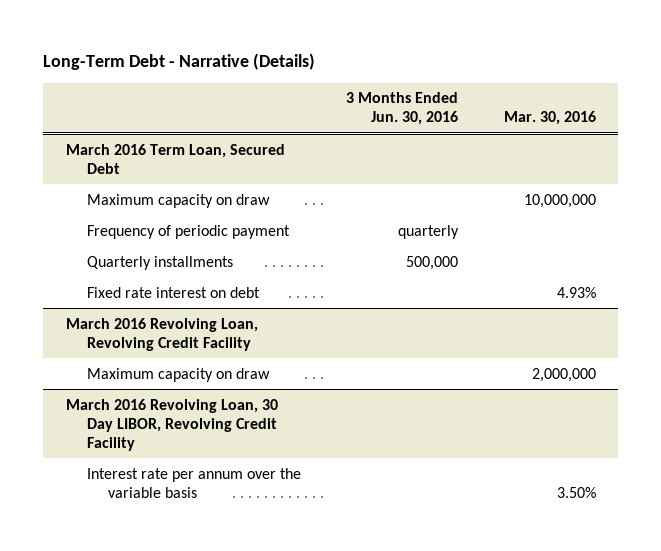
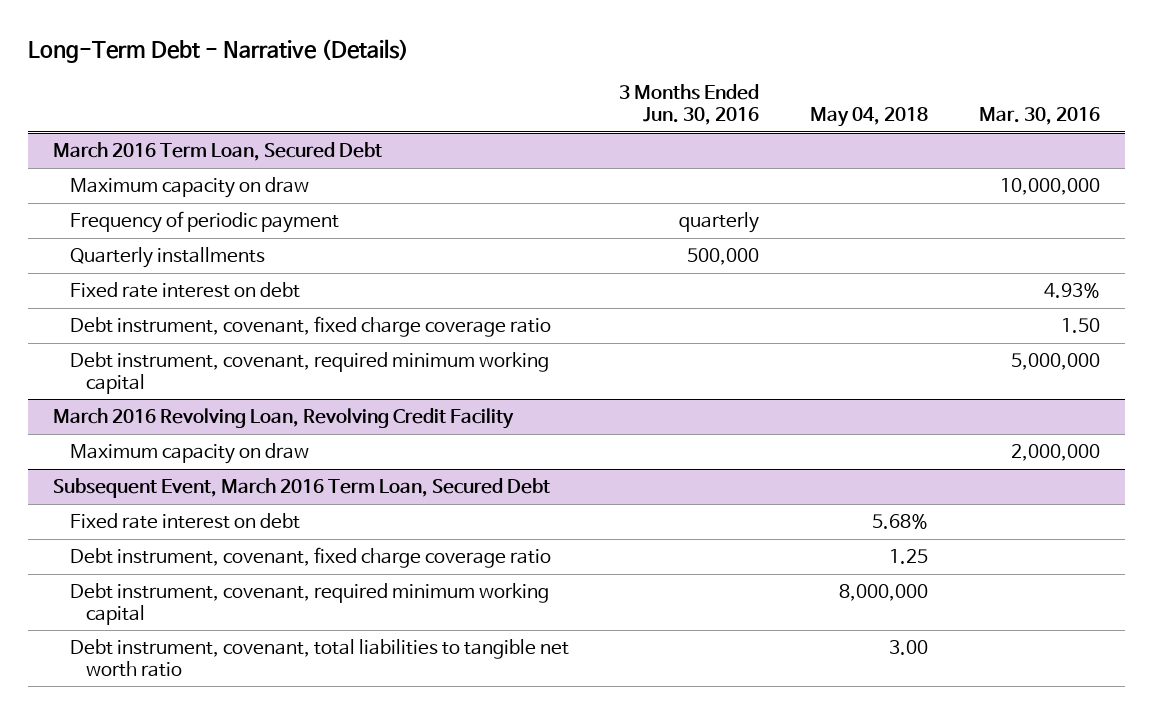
- | 3 Months Ended Jun. 30, 2016 | Mar. 30, 2016
+ | 3 Months Ended Jun. 30, 2016 | May 04, 2018 | Mar. 30, 2016
@ March 2016 Term Loan, Secured Debt
+ Debt instrument, covenant, fixed charge coverage ratio | | | 1.50
+ Debt instrument, covenant, required minimum working capital | | | 5,000,000
- March 2016 Revolving Loan, 30 Day LIBOR, Revolving Credit Facility
- Interest rate per annum over the variable basis | | 3.50%
+ Subsequent Event, March 2016 Term Loan, Secured Debt
+ Fixed rate interest on debt | | 5.68% |
+ Debt instrument, covenant, fixed charge coverage ratio | | 1.25 |
+ Debt instrument, covenant, required minimum working capital | | 8,000,000 |
+ Debt instrument, covenant, total liabilities to tangible net worth ratio | | 3.00 |

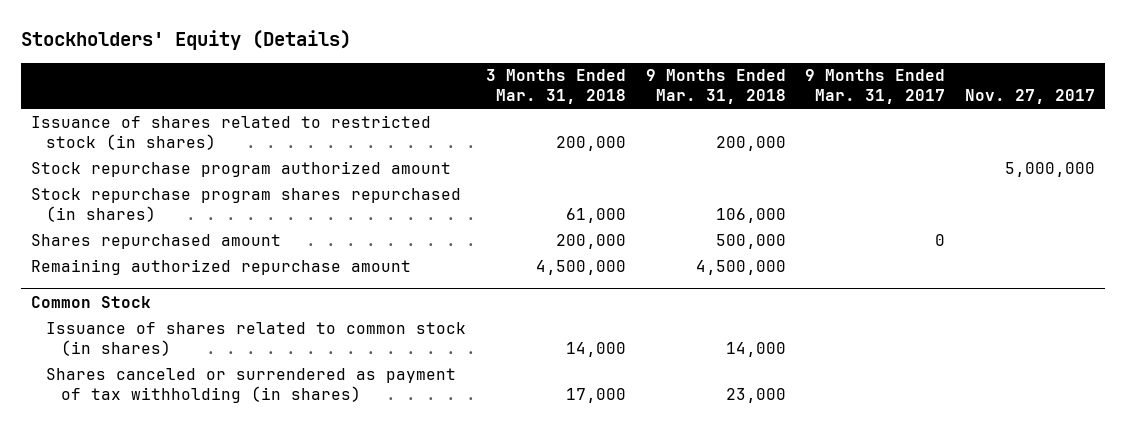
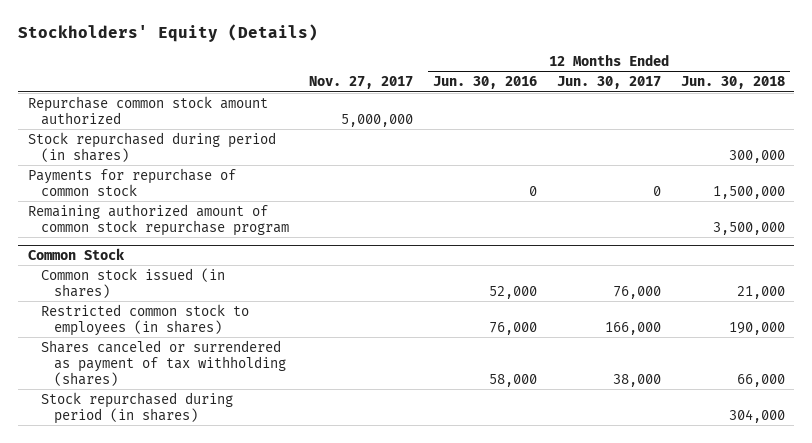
- | 3 Months Ended Mar. 31, 2018 | 9 Months Ended Mar. 31, 2018 | 9 Months Ended Mar. 31, 2017 | Nov. 27, 2017
+ | Nov. 27, 2017 | 12 Months Ended Jun. 30, 2016 | 12 Months Ended Jun. 30, 2017 | 12 Months Ended Jun. 30, 2018
- Issuance of shares related to restricted stock (in shares) | 200,000 | 200,000 | |
- Stock repurchase program authorized amount | | | | 5,000,000
- Stock repurchase program shares repurchased (in shares) | 61,000 | 106,000 | |
- Shares repurchased amount | 200,000 | 500,000 | 0 |
- Remaining authorized repurchase amount | 4,500,000 | 4,500,000 | |
+ Repurchase common stock amount authorized | 5,000,000 | | |
+ Stock repurchased during period (in shares) | | | | 300,000
+ Payments for repurchase of common stock | | 0 | 0 | 1,500,000
+ Remaining authorized amount of common stock repurchase program | | | | 3,500,000
@ Common Stock
- Issuance of shares related to common stock (in shares) | 14,000 | 14,000 | |
- Shares canceled or surrendered as payment of tax withholding (in shares) | 17,000 | 23,000 | |
+ Common stock issued (in shares) | | 52,000 | 76,000 | 21,000
+ Restricted common stock to employees (in shares) | | 76,000 | 166,000 | 190,000
+ Shares canceled or surrendered as payment of tax withholding (shares) | | 58,000 | 38,000 | 66,000
+ Stock repurchased during period (in shares) | | | | 304,000

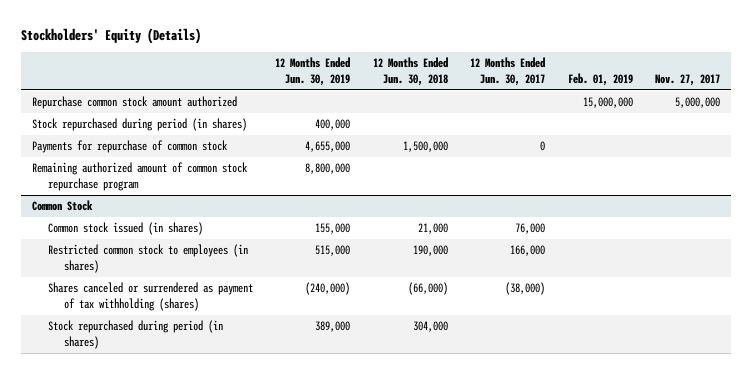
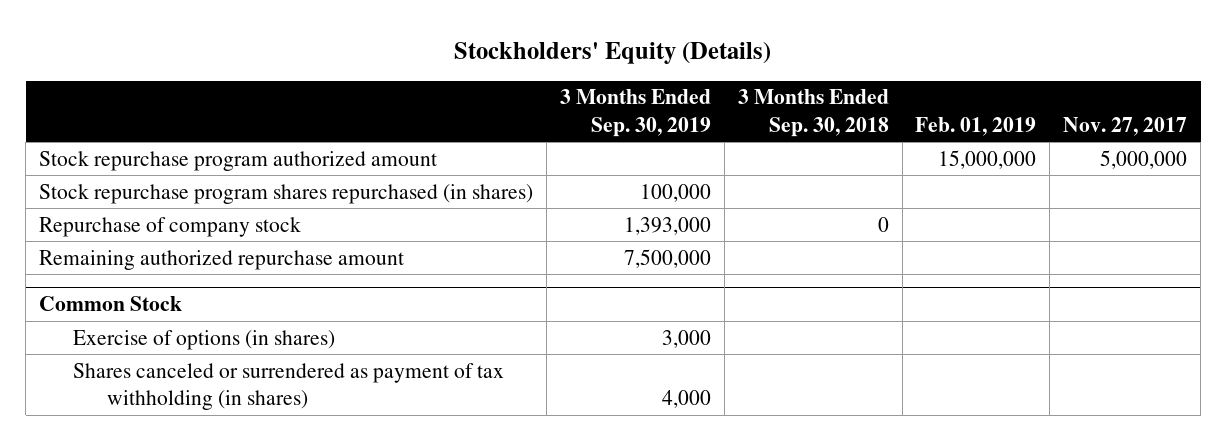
- | 12 Months Ended Jun. 30, 2019 | 12 Months Ended Jun. 30, 2018 | 12 Months Ended Jun. 30, 2017 | Feb. 01, 2019 | Nov. 27, 2017
+ | 3 Months Ended Sep. 30, 2019 | 3 Months Ended Sep. 30, 2018 | Feb. 01, 2019 | Nov. 27, 2017
- Repurchase common stock amount authorized | | | | 15,000,000 | 5,000,000
- Stock repurchased during period (in shares) | 400,000 | | | |
- Payments for repurchase of common stock | 4,655,000 | 1,500,000 | 0 | |
- Remaining authorized amount of common stock repurchase program | 8,800,000 | | | |
+ Stock repurchase program authorized amount | | | 15,000,000 | 5,000,000
+ Stock repurchase program shares repurchased (in shares) | 100,000 | | |
+ Repurchase of company stock | 1,393,000 | 0 | |
+ Remaining authorized repurchase amount | 7,500,000 | | |
@ Common Stock
- Common stock issued (in shares) | 155,000 | 21,000 | 76,000 | |
- Restricted common stock to employees (in shares) | 515,000 | 190,000 | 166,000 | |
- Shares canceled or surrendered as payment of tax withholding (shares) | (240,000) | (66,000) | (38,000) | |
- Stock repurchased during period (in shares) | 389,000 | 304,000 | | |
+ Exercise of options (in shares) | 3,000 | | |
+ Shares canceled or surrendered as payment of tax withholding (in shares) | 4,000 | | |

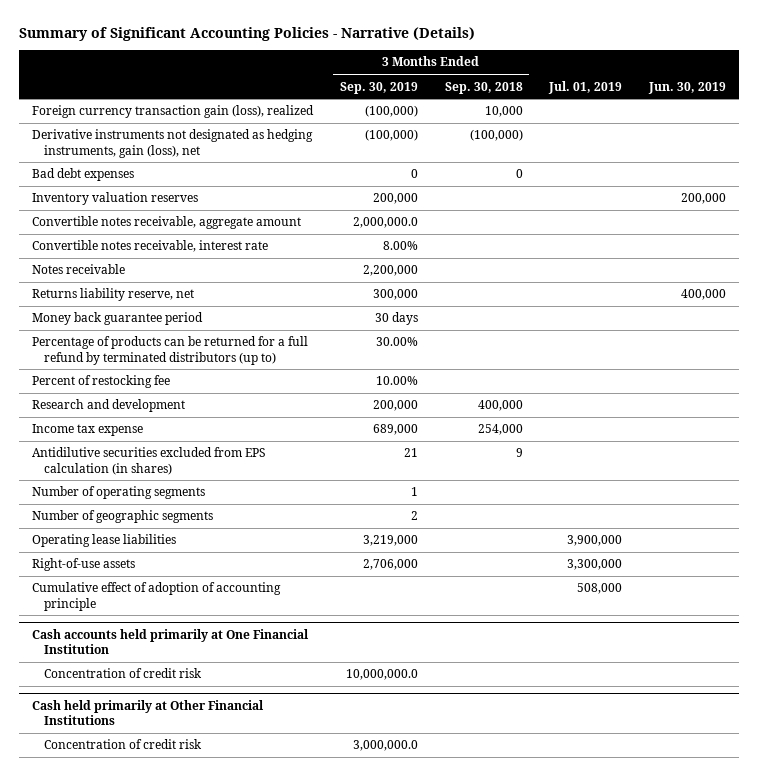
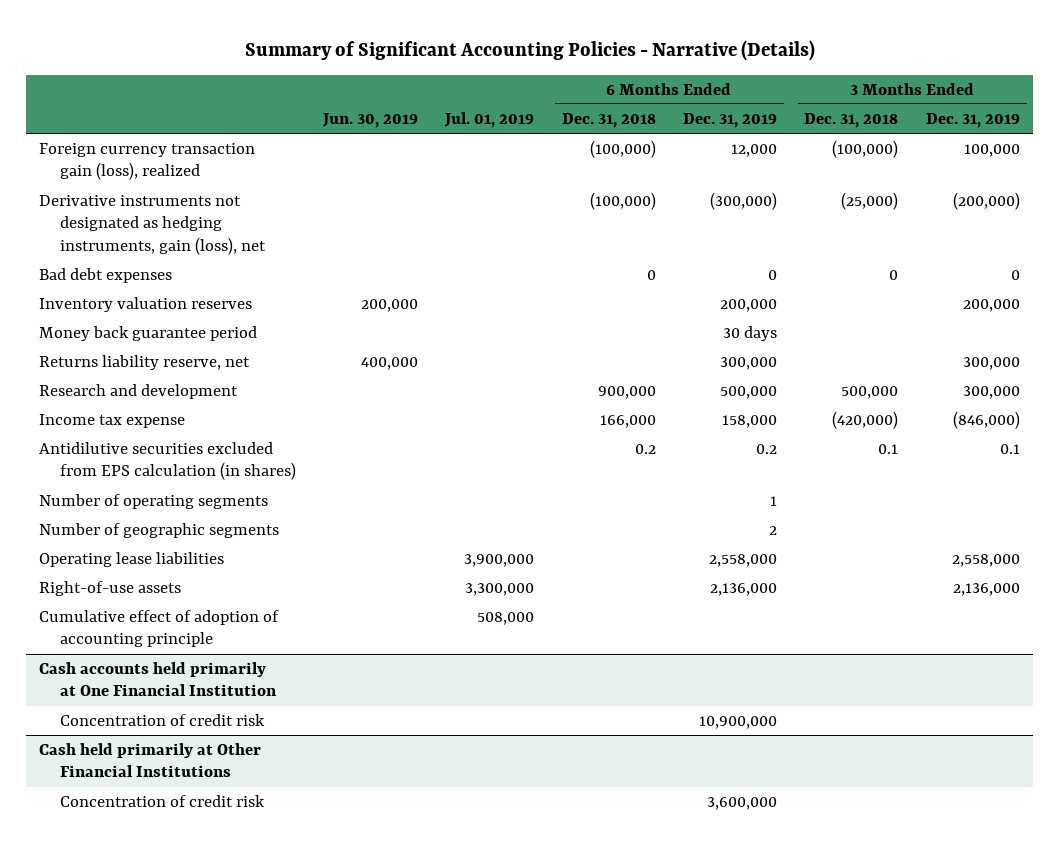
- | 3 Months Ended Sep. 30, 2019 | 3 Months Ended Sep. 30, 2018 | Jul. 01, 2019 | Jun. 30, 2019
+ | Jun. 30, 2019 | Jul. 01, 2019 | 6 Months Ended Dec. 31, 2018 | 6 Months Ended Dec. 31, 2019 | 3 Months Ended Dec. 31, 2018 | 3 Months Ended Dec. 31, 2019
- Convertible notes receivable, aggregate amount | 2,000,000.0 | | |
- Convertible notes receivable, interest rate | 8.00% | | |
- Notes receivable | 2,200,000 | | |
- Percentage of products can be returned for a full refund by terminated distributors (up to) | 30.00% | | |
- Percent of restocking fee | 10.00% | | |
moved down: Returns liability reserve, net | 400,000 | | | 300,000 | | 300,000

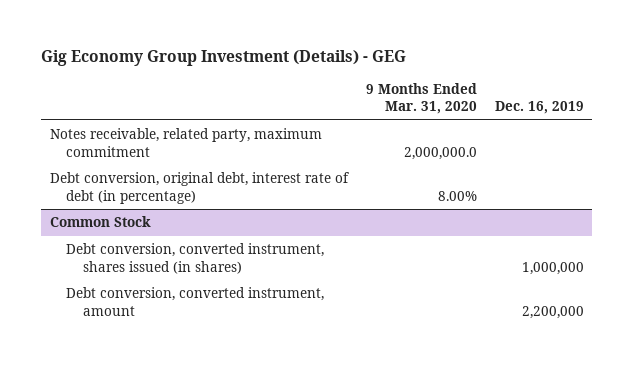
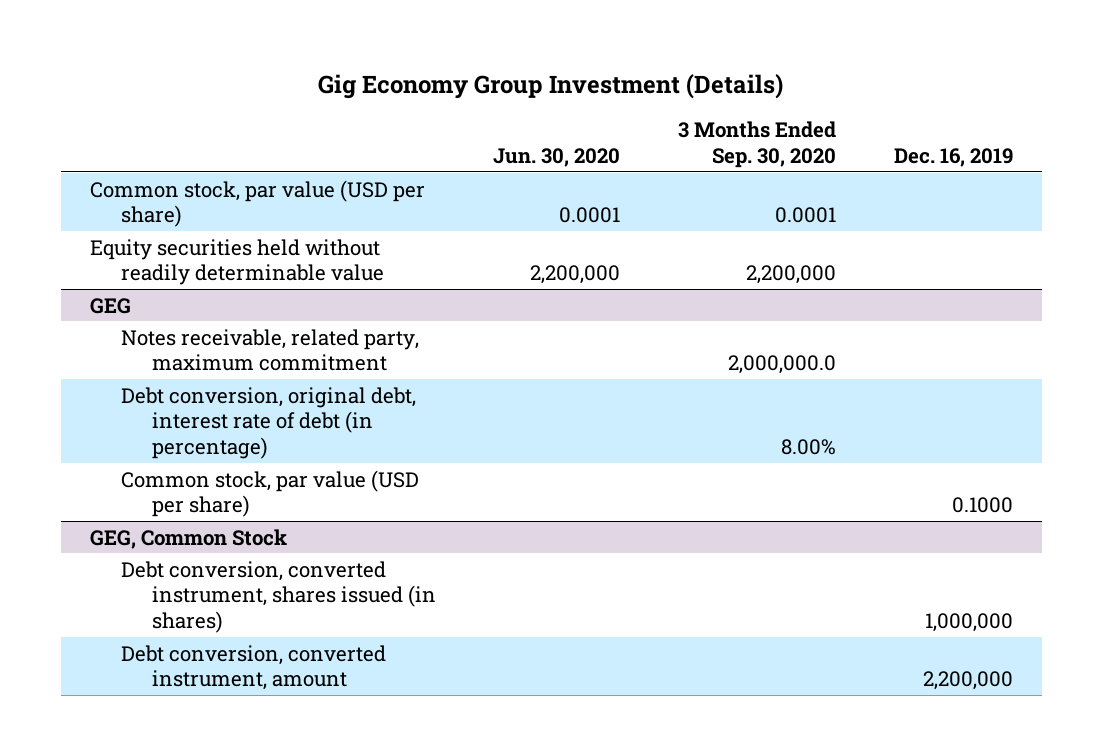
- Gig Economy Group Investment (Details) - GEG
+ Gig Economy Group Investment (Details)
- | 9 Months Ended Mar. 31, 2020 | Dec. 16, 2019
+ | Jun. 30, 2020 | 3 Months Ended Sep. 30, 2020 | Dec. 16, 2019
- Notes receivable, related party, maximum commitment | 2,000,000.0 |
- Debt conversion, original debt, interest rate of debt (in percentage) | 8.00% |
- Common Stock
- Debt conversion, converted instrument, shares issued (in shares) | | 1,000,000
- Debt conversion, converted instrument, amount | | 2,200,000
+ Common stock, par value (USD per share) | 0.0001 | 0.0001 |
+ Equity securities held without readily determinable value | 2,200,000 | 2,200,000 |
+ GEG
+ Notes receivable, related party, maximum commitment | | 2,000,000.0 |
+ Debt conversion, original debt, interest rate of debt (in percentage) | | 8.00% |
+ Common stock, par value (USD per share) | | | 0.1000
+ GEG, Common Stock
+ Debt conversion, converted instrument, shares issued (in shares) | | | 1,000,000
+ Debt conversion, converted instrument, amount | | | 2,200,000

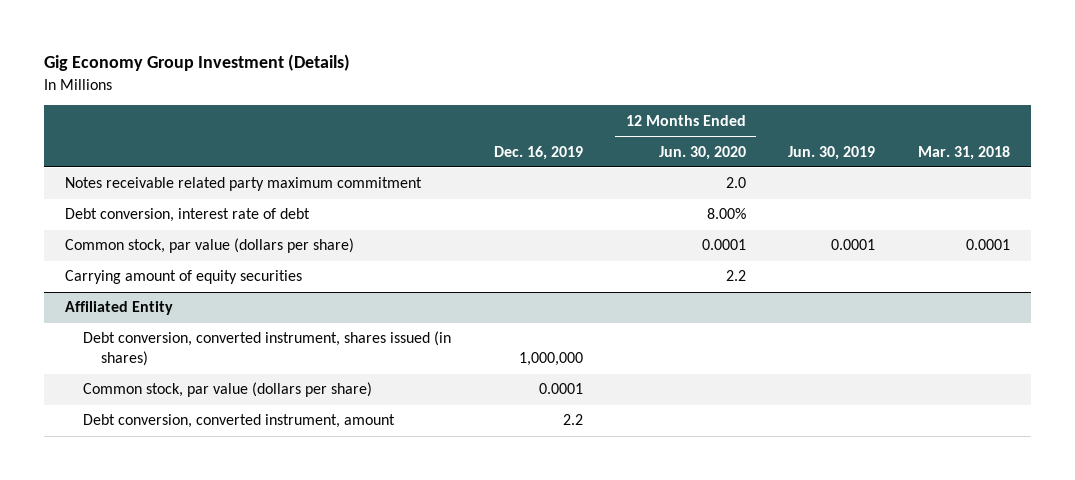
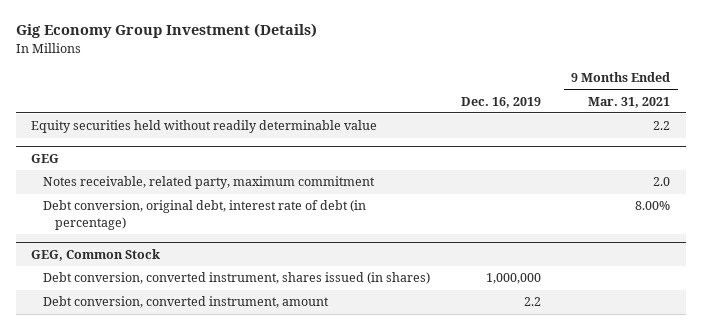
- | Dec. 16, 2019 | 12 Months Ended Jun. 30, 2020 | Jun. 30, 2019 | Mar. 31, 2018
+ | Dec. 16, 2019 | 9 Months Ended Mar. 31, 2021
- Notes receivable related party maximum commitment | | 2.0 | |
- Debt conversion, interest rate of debt | | 8.00% | |
- Common stock, par value (dollars per share) | | 0.0001 | 0.0001 | 0.0001
- Carrying amount of equity securities | | 2.2 | |
- Affiliated Entity
+ Equity securities held without readily determinable value | | 2.2
+ GEG
+ Notes receivable, related party, maximum commitment | | 2.0
+ Debt conversion, original debt, interest rate of debt (in percentage) | | 8.00%
+ GEG, Common Stock
- Common stock, par value (dollars per share) | 0.0001 | | |

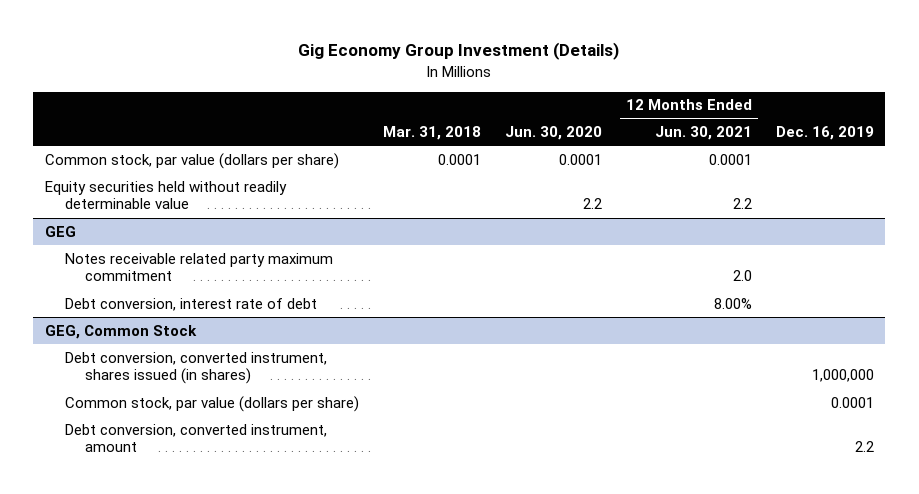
- | Dec. 16, 2019 | 9 Months Ended Mar. 31, 2021
+ | Mar. 31, 2018 | Jun. 30, 2020 | 12 Months Ended Jun. 30, 2021 | Dec. 16, 2019
+ Common stock, par value (dollars per share) | 0.0001 | 0.0001 | 0.0001 |
@ GEG
- Notes receivable, related party, maximum commitment | | 2.0
- Debt conversion, original debt, interest rate of debt (in percentage) | | 8.00%
+ Notes receivable related party maximum commitment | | | 2.0 |
+ Debt conversion, interest rate of debt | | | 8.00% |
@ GEG, Common Stock
+ Common stock, par value (dollars per share) | | | | 0.0001

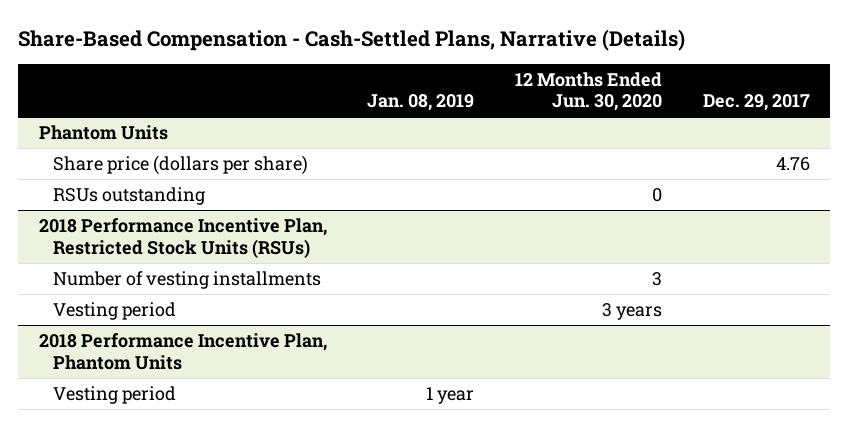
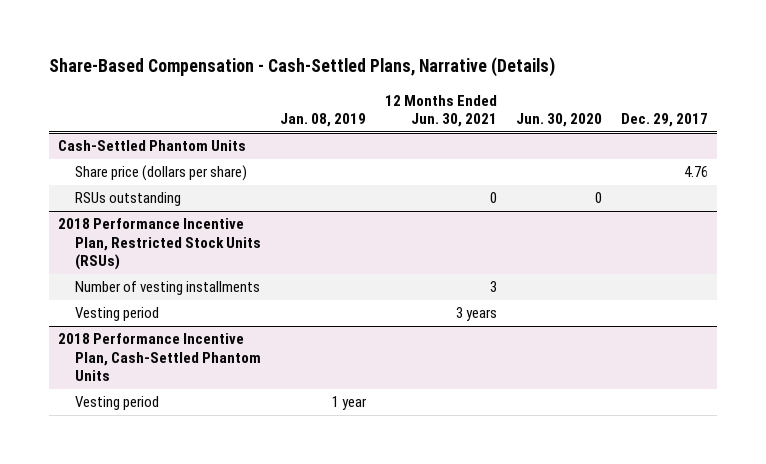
- | Jan. 08, 2019 | 12 Months Ended Jun. 30, 2020 | Dec. 29, 2017
+ | Jan. 08, 2019 | 12 Months Ended Jun. 30, 2021 | Jun. 30, 2020 | Dec. 29, 2017
- Phantom Units
+ Cash-Settled Phantom Units
- 2018 Performance Incentive Plan, Phantom Units
+ 2018 Performance Incentive Plan, Cash-Settled Phantom Units

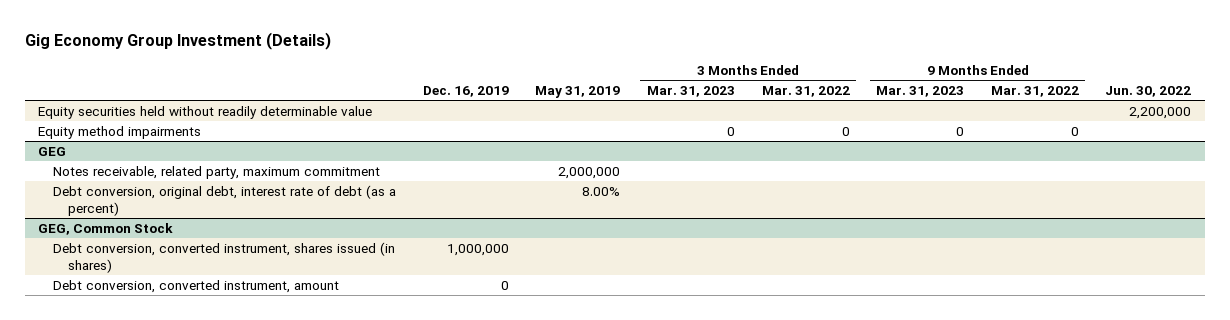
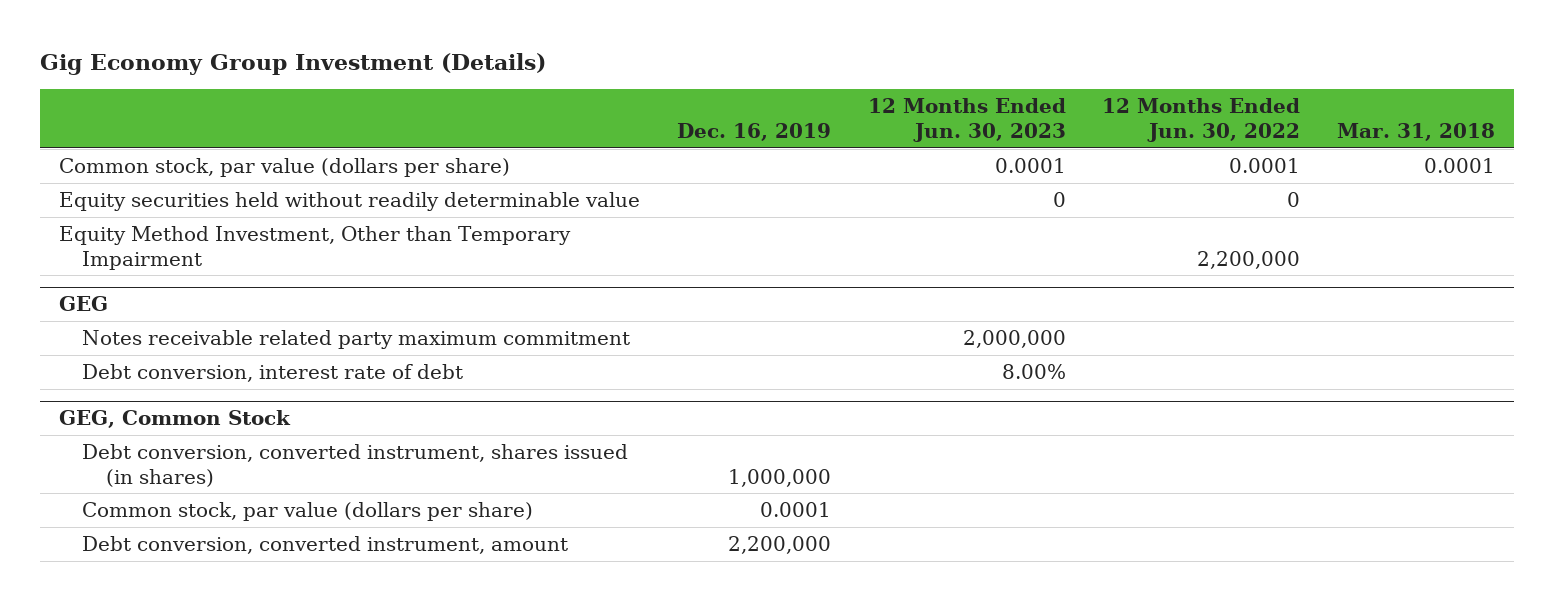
- | Dec. 16, 2019 | May 31, 2019 | 3 Months Ended Mar. 31, 2023 | 3 Months Ended Mar. 31, 2022 | 9 Months Ended Mar. 31, 2023 | 9 Months Ended Mar. 31, 2022 | Jun. 30, 2022
+ | Dec. 16, 2019 | 12 Months Ended Jun. 30, 2023 | 12 Months Ended Jun. 30, 2022 | Mar. 31, 2018
+ Common stock, par value (dollars per share) | | 0.0001 | 0.0001 | 0.0001
- Equity method impairments | | | 0 | 0 | 0 | 0 |
+ Equity Method Investment, Other than Temporary Impairment | | | 2,200,000 |
@ GEG
- Notes receivable, related party, maximum commitment | | 2,000,000 | | | | |
- Debt conversion, original debt, interest rate of debt (as a percent) | | 8.00% | | | | |
+ Notes receivable related party maximum commitment | | 2,000,000 | |
+ Debt conversion, interest rate of debt | | 8.00% | |
@ GEG, Common Stock
- Debt conversion, converted instrument, amount | 0 | | | | | |
+ Common stock, par value (dollars per share) | 0.0001 | | |
+ Debt conversion, converted instrument, amount | 2,200,000 | | |

